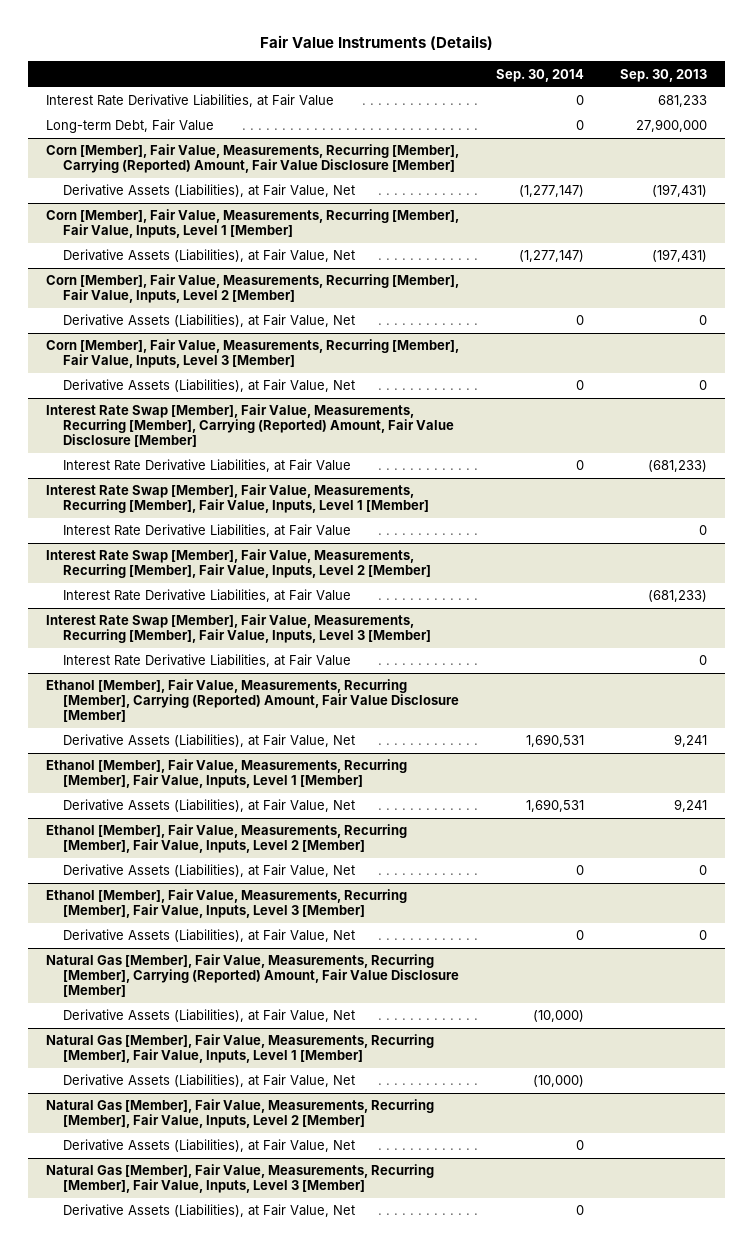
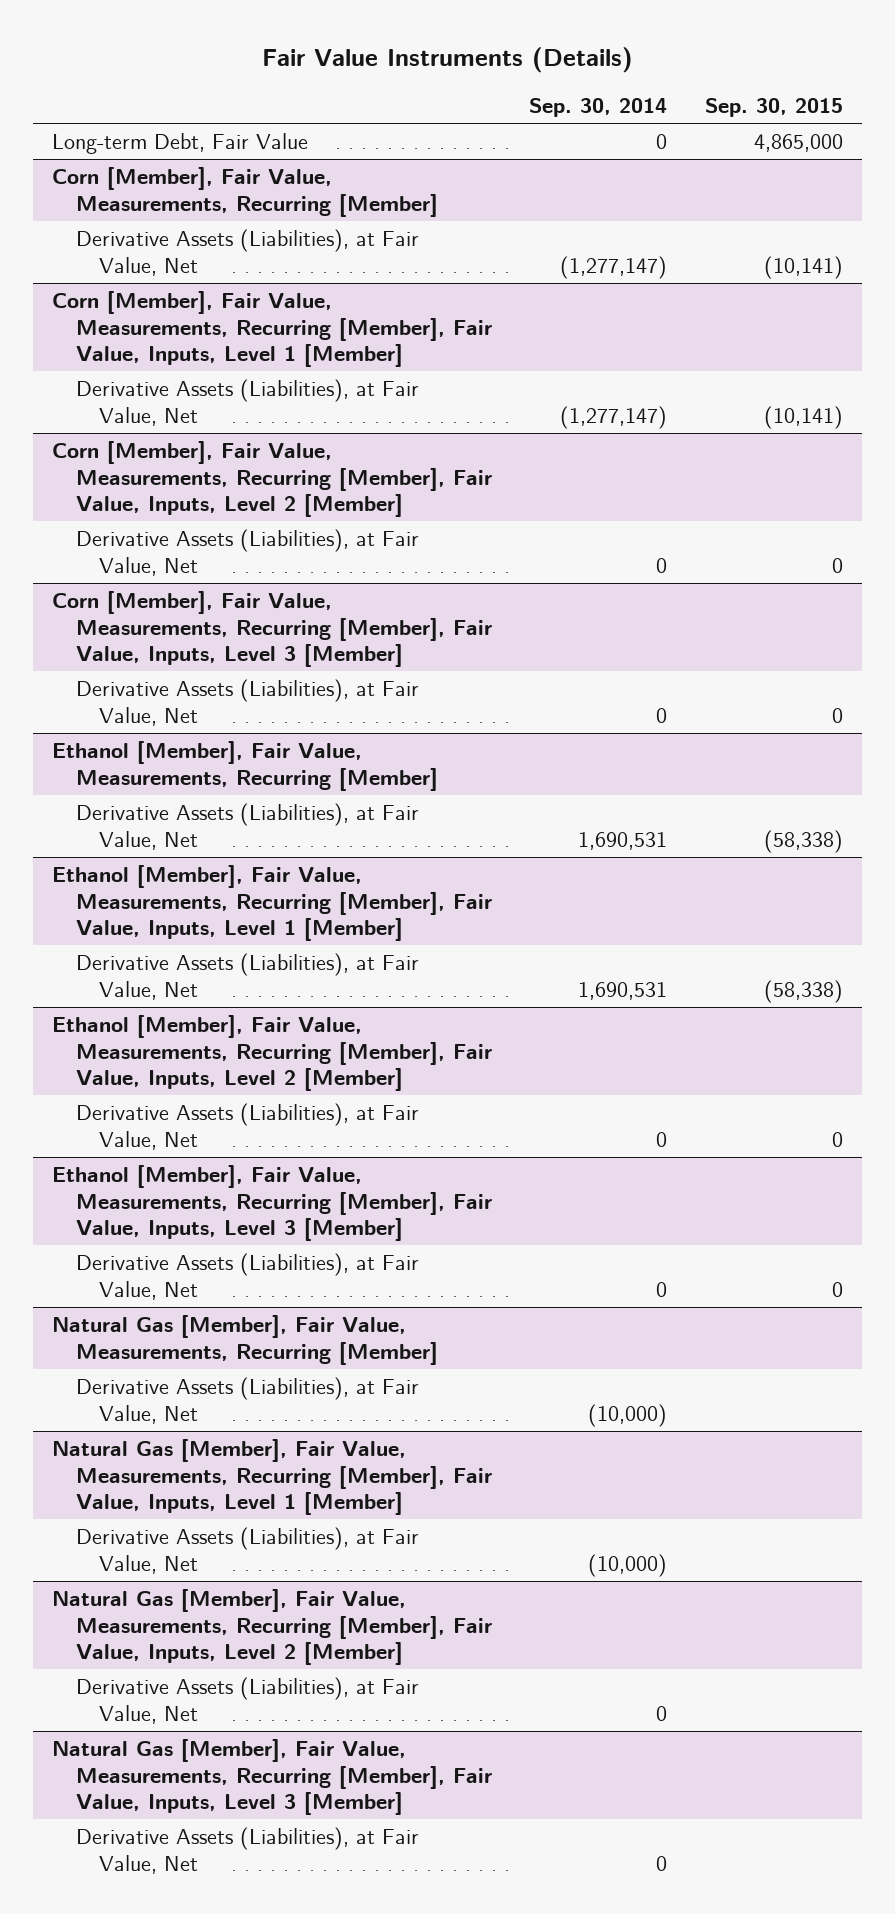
- | Sep. 30, 2014 | Sep. 30, 2013
+ | Sep. 30, 2014 | Sep. 30, 2015
- Interest Rate Derivative Liabilities, at Fair Value | 0 | 681,233
- Corn [Member], Fair Value, Measurements, Recurring [Member], Carrying (Reported) Amount, Fair Value Disclosure [Member]
+ Corn [Member], Fair Value, Measurements, Recurring [Member]
- Interest Rate Swap [Member], Fair Value, Measurements, Recurring [Member], Carrying (Reported) Amount, Fair Value Disclosure [Member]
- Interest Rate Derivative Liabilities, at Fair Value | 0 | (681,233)
- Interest Rate Swap [Member], Fair Value, Measurements, Recurring [Member], Fair Value, Inputs, Level 1 [Member]
- Interest Rate Derivative Liabilities, at Fair Value | | 0
- Interest Rate Swap [Member], Fair Value, Measurements, Recurring [Member], Fair Value, Inputs, Level 2 [Member]
- Interest Rate Derivative Liabilities, at Fair Value | | (681,233)
- Interest Rate Swap [Member], Fair Value, Measurements, Recurring [Member], Fair Value, Inputs, Level 3 [Member]
- Interest Rate Derivative Liabilities, at Fair Value | | 0
- Ethanol [Member], Fair Value, Measurements, Recurring [Member], Carrying (Reported) Amount, Fair Value Disclosure [Member]
+ Ethanol [Member], Fair Value, Measurements, Recurring [Member]
- Natural Gas [Member], Fair Value, Measurements, Recurring [Member], Carrying (Reported) Amount, Fair Value Disclosure [Member]
+ Natural Gas [Member], Fair Value, Measurements, Recurring [Member]

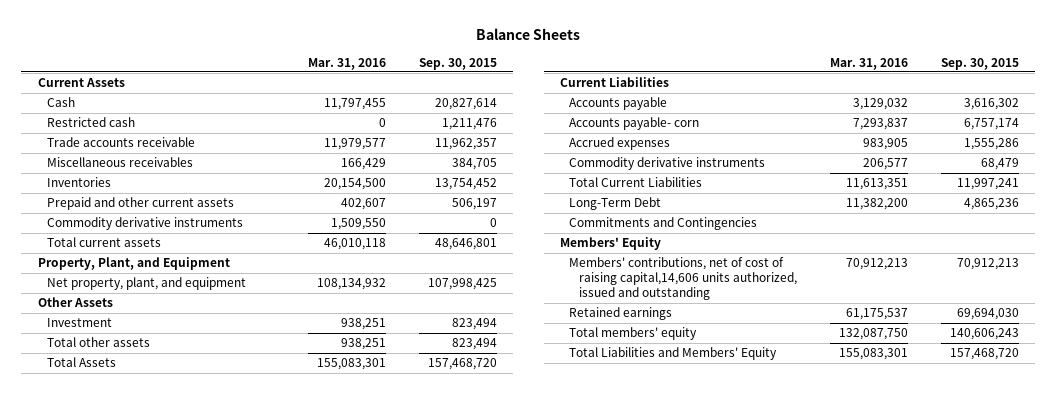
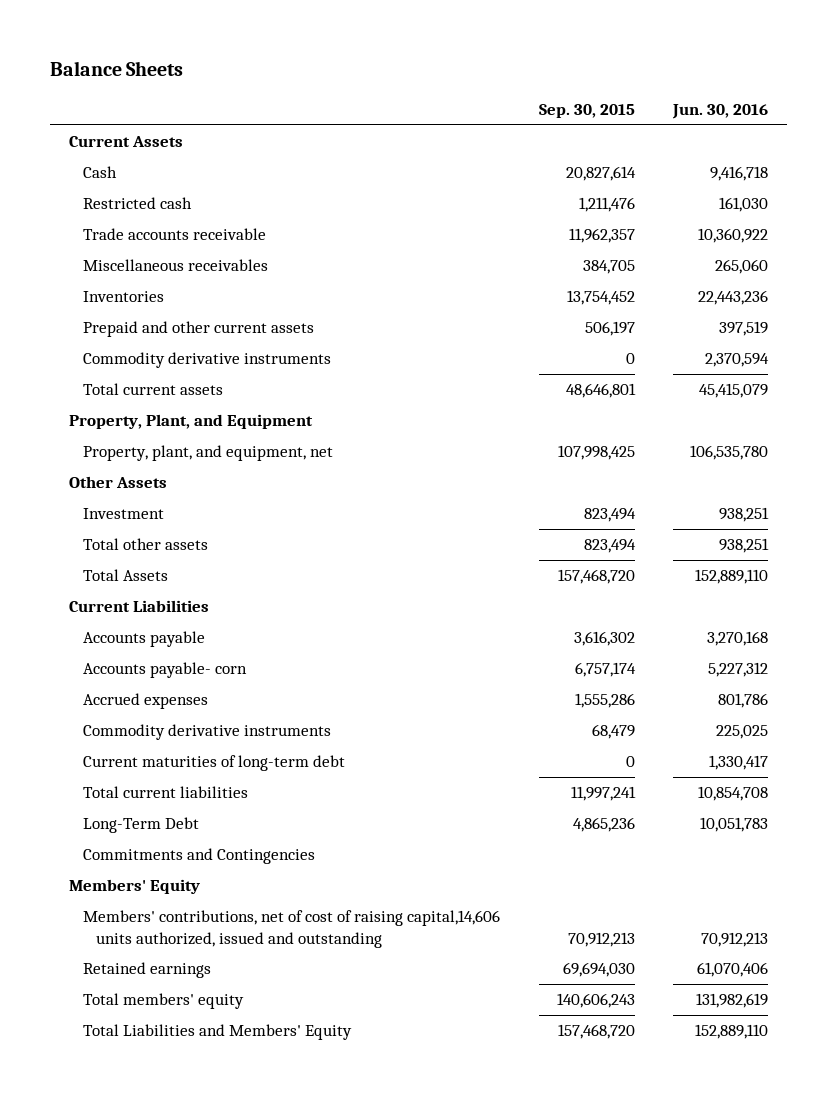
- | Mar. 31, 2016 | Sep. 30, 2015
+ | Sep. 30, 2015 | Jun. 30, 2016
- Net property, plant, and equipment | 108,134,932 | 107,998,425
+ Property, plant, and equipment, net | 107,998,425 | 106,535,780
- Total Current Liabilities | 11,613,351 | 11,997,241
+ Current maturities of long-term debt | 0 | 1,330,417
+ Total current liabilities | 11,997,241 | 10,854,708

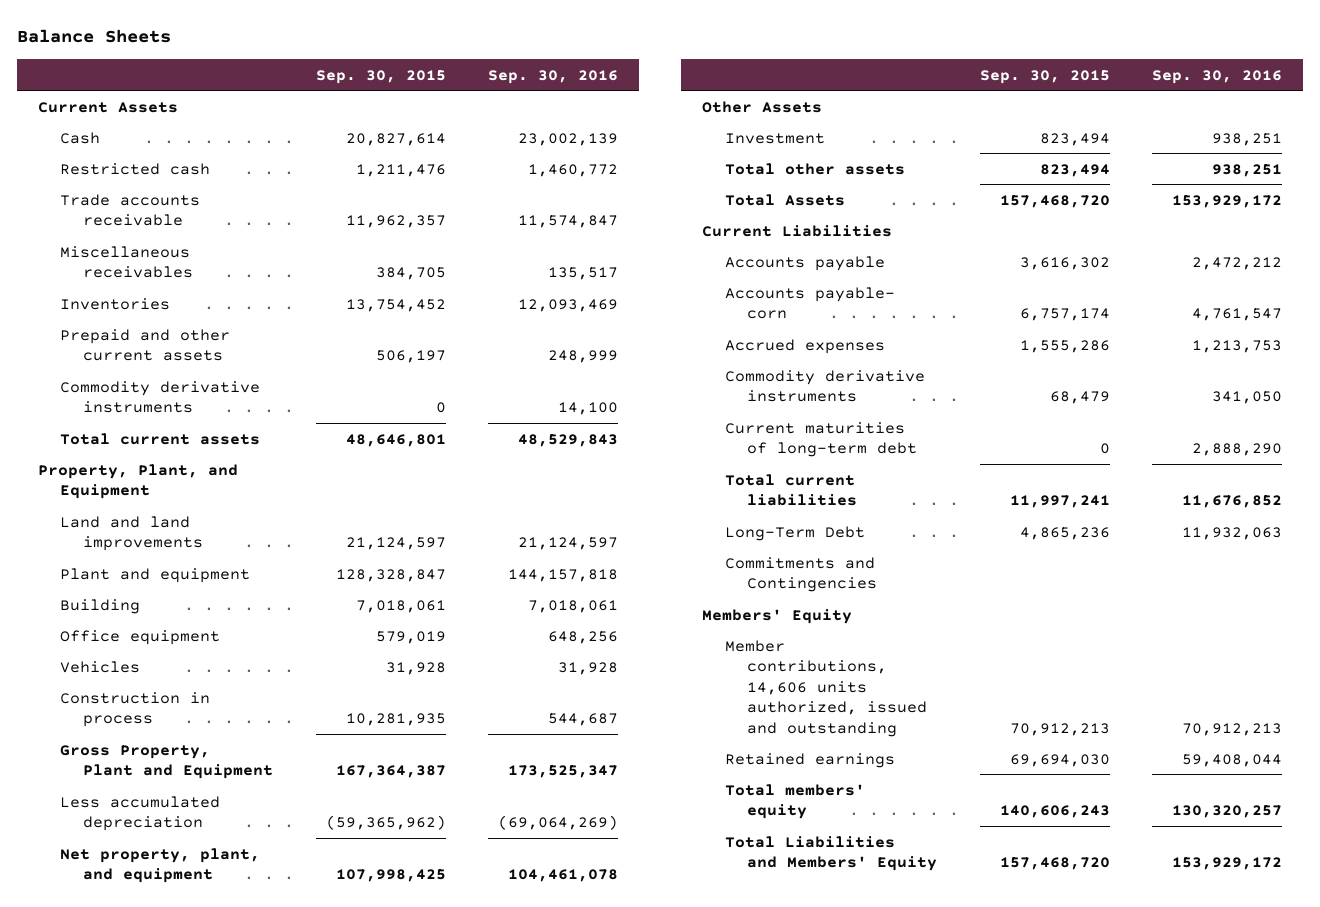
- | Sep. 30, 2015 | Jun. 30, 2016
+ | Sep. 30, 2015 | Sep. 30, 2016
- Property, plant, and equipment, net | 107,998,425 | 106,535,780
+ Land and land improvements | 21,124,597 | 21,124,597
+ Plant and equipment | 128,328,847 | 144,157,818
+ Building | 7,018,061 | 7,018,061
+ Office equipment | 579,019 | 648,256
+ Vehicles | 31,928 | 31,928
+ Construction in process | 10,281,935 | 544,687
+ Gross Property, Plant and Equipment | 167,364,387 | 173,525,347
+ Less accumulated depreciation | (59,365,962) | (69,064,269)
+ Net property, plant, and equipment | 107,998,425 | 104,461,078
- Members' contributions, net of cost of raising capital,14,606 units authorized, issued and outstanding | 70,912,213 | 70,912,213
+ Member contributions, 14,606 units authorized, issued and outstanding | 70,912,213 | 70,912,213

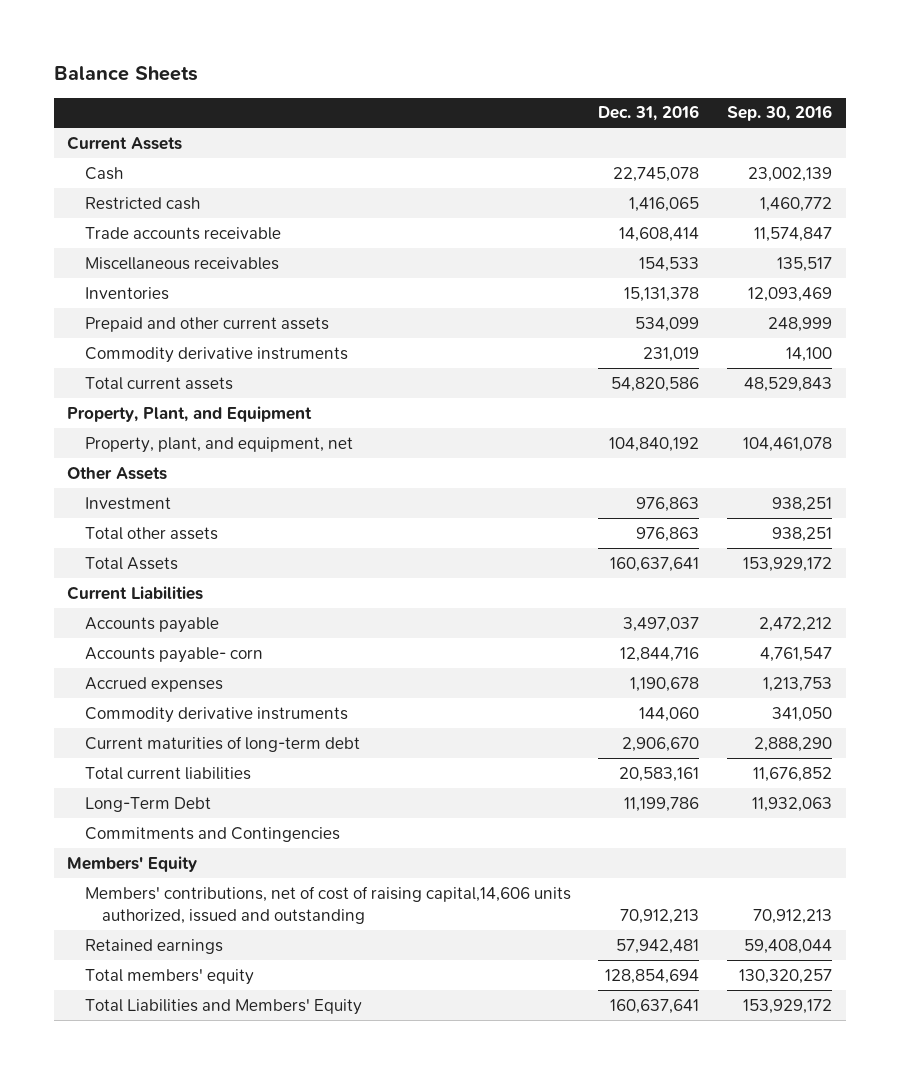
- | Sep. 30, 2015 | Sep. 30, 2016
+ | Dec. 31, 2016 | Sep. 30, 2016
- Land and land improvements | 21,124,597 | 21,124,597
- Plant and equipment | 128,328,847 | 144,157,818
- Building | 7,018,061 | 7,018,061
- Office equipment | 579,019 | 648,256
- Vehicles | 31,928 | 31,928
- Construction in process | 10,281,935 | 544,687
- Gross Property, Plant and Equipment | 167,364,387 | 173,525,347
- Less accumulated depreciation | (59,365,962) | (69,064,269)
- Net property, plant, and equipment | 107,998,425 | 104,461,078
+ Property, plant, and equipment, net | 104,840,192 | 104,461,078
- Member contributions, 14,606 units authorized, issued and outstanding | 70,912,213 | 70,912,213
+ Members' contributions, net of cost of raising capital,14,606 units authorized, issued and outstanding | 70,912,213 | 70,912,213

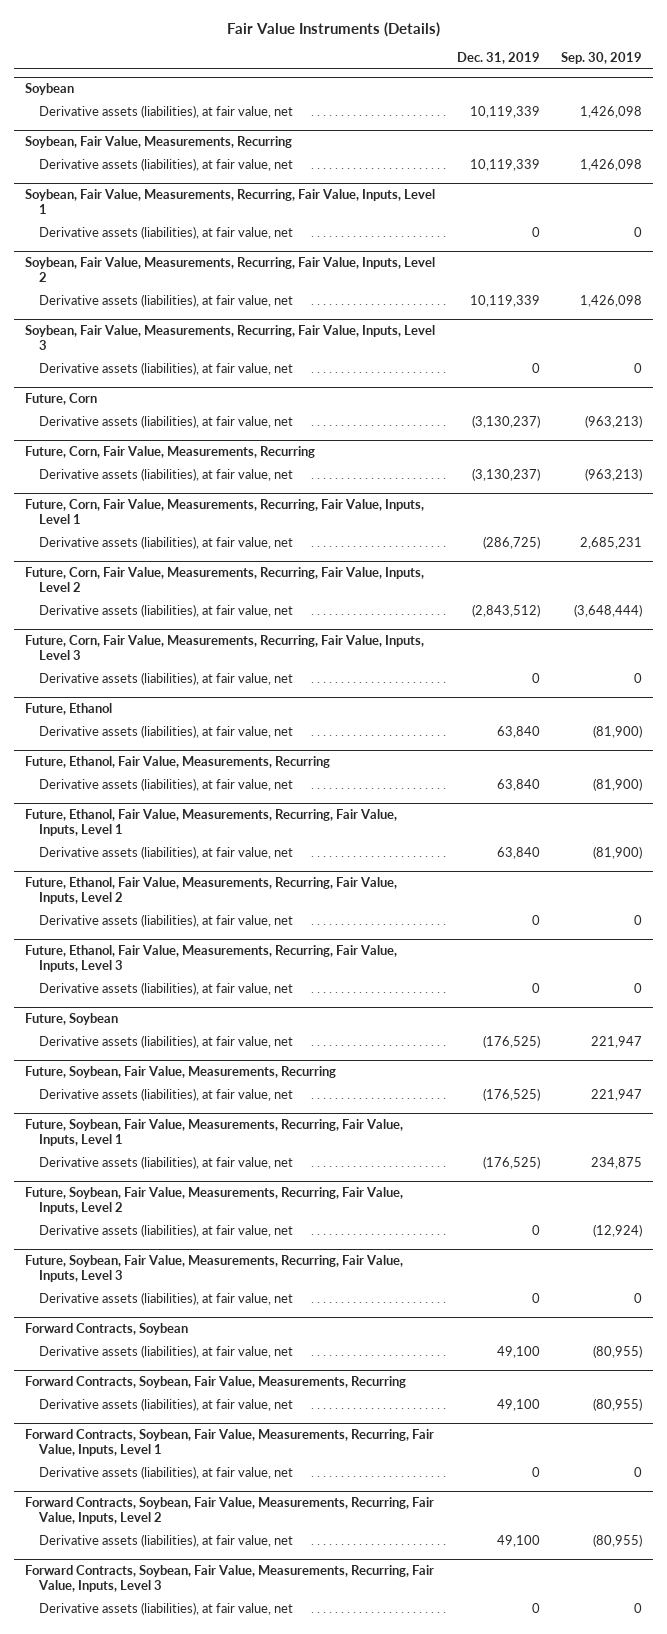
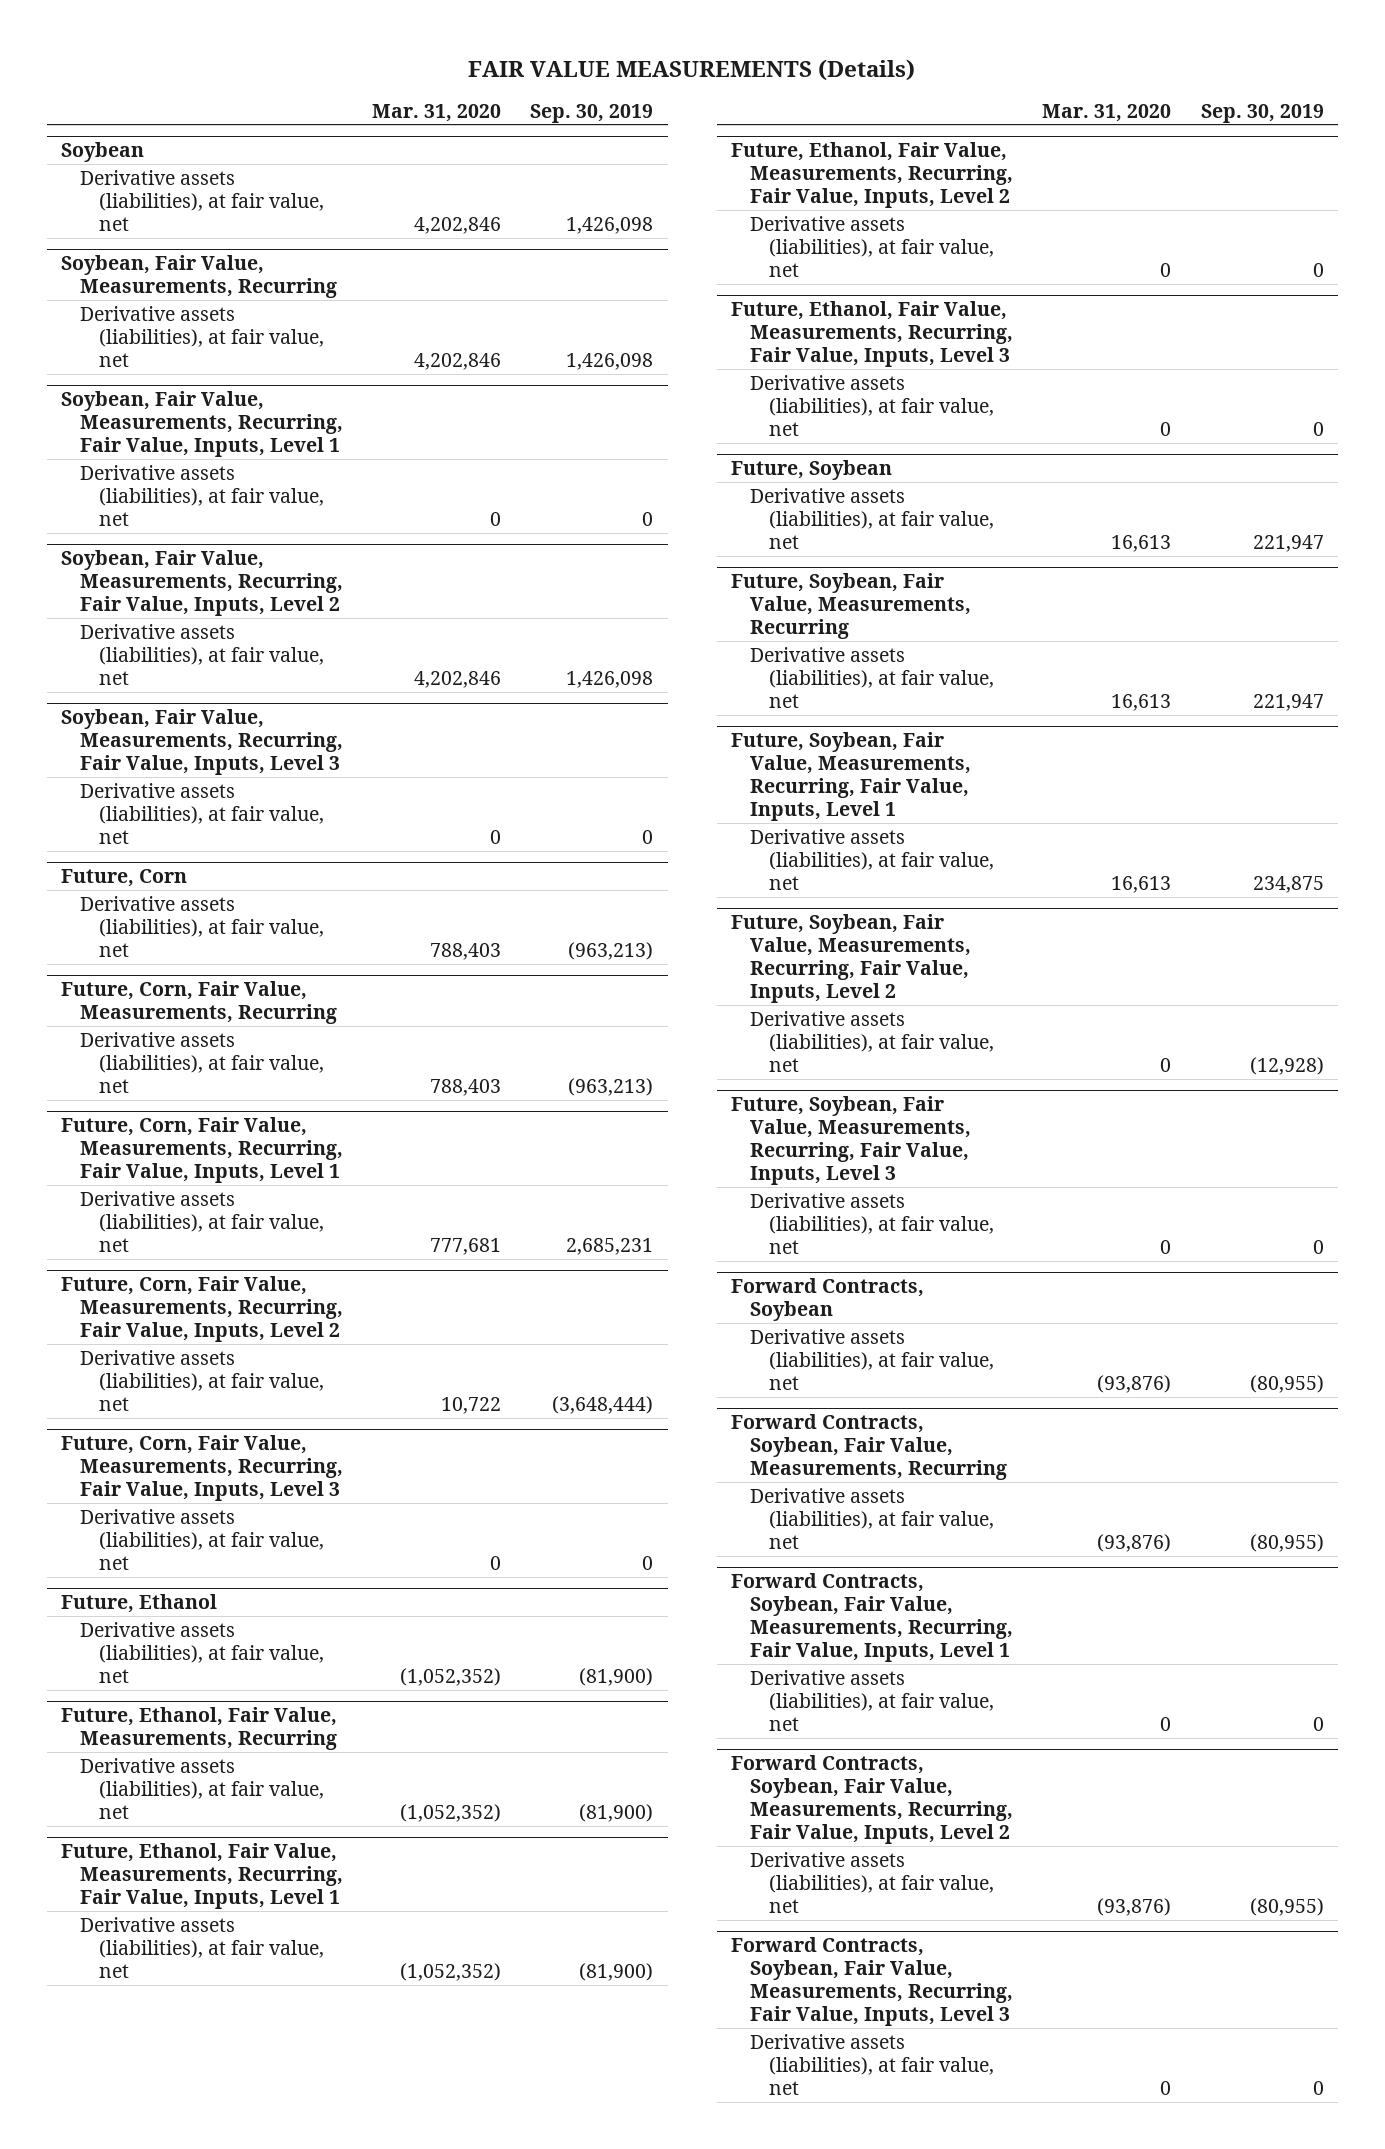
- Fair Value Instruments (Details)
+ FAIR VALUE MEASUREMENTS (Details)
- | Dec. 31, 2019 | Sep. 30, 2019
+ | Mar. 31, 2020 | Sep. 30, 2019
@ Future, Soybean, Fair Value, Measurements, Recurring, Fair Value, Inputs, Level 2
- Derivative assets (liabilities), at fair value, net | 0 | (12,924)
+ Derivative assets (liabilities), at fair value, net | 0 | (12,928)

